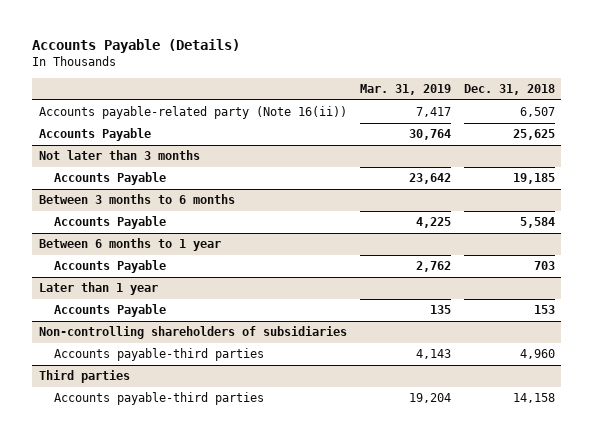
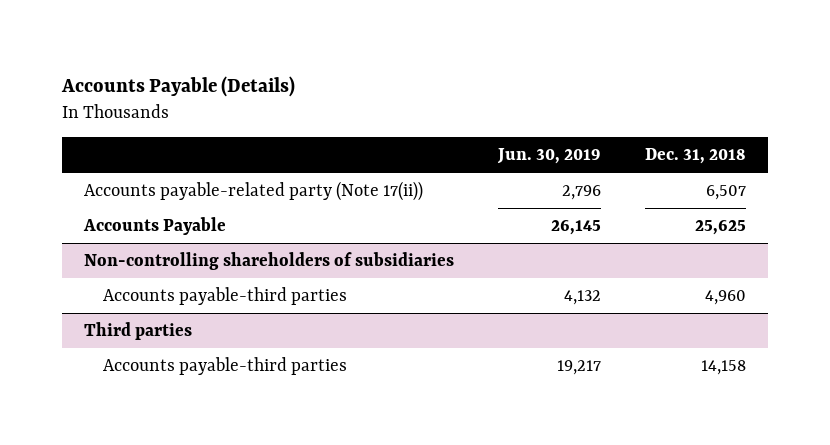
- | Mar. 31, 2019 | Dec. 31, 2018
+ | Jun. 30, 2019 | Dec. 31, 2018
- Accounts payable-related party (Note 16(ii)) | 7,417 | 6,507
+ Accounts payable-related party (Note 17(ii)) | 2,796 | 6,507
- Not later than 3 months
- Accounts Payable | 23,642 | 19,185
- Between 3 months to 6 months
- Accounts Payable | 4,225 | 5,584
- Between 6 months to 1 year
- Accounts Payable | 2,762 | 703
- Later than 1 year
- Accounts Payable | 135 | 153

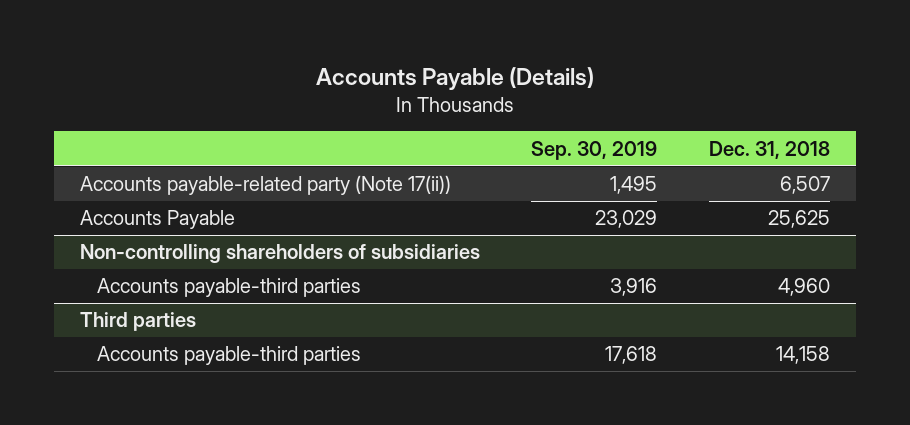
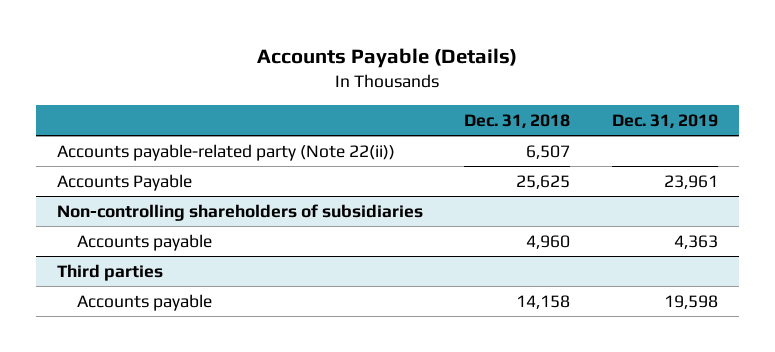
- | Sep. 30, 2019 | Dec. 31, 2018
+ | Dec. 31, 2018 | Dec. 31, 2019
- Accounts payable-related party (Note 17(ii)) | 1,495 | 6,507
+ Accounts payable-related party (Note 22(ii)) | 6,507 |
@ Non-controlling shareholders of subsidiaries
- Accounts payable-third parties | 3,916 | 4,960
+ Accounts payable | 4,960 | 4,363
@ Third parties
- Accounts payable-third parties | 17,618 | 14,158
+ Accounts payable | 14,158 | 19,598

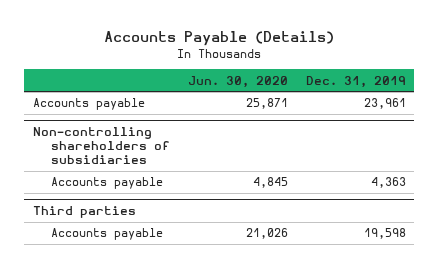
- | Dec. 31, 2018 | Dec. 31, 2019
+ | Jun. 30, 2020 | Dec. 31, 2019
- Accounts payable-related party (Note 22(ii)) | 6,507 |
- Accounts Payable | 25,625 | 23,961
+ Accounts payable | 25,871 | 23,961

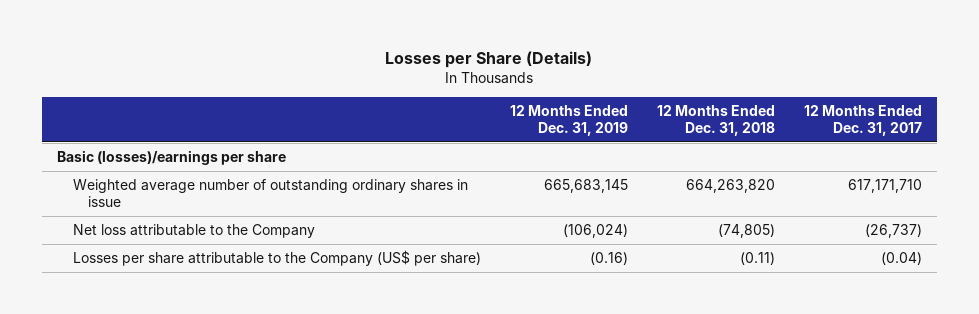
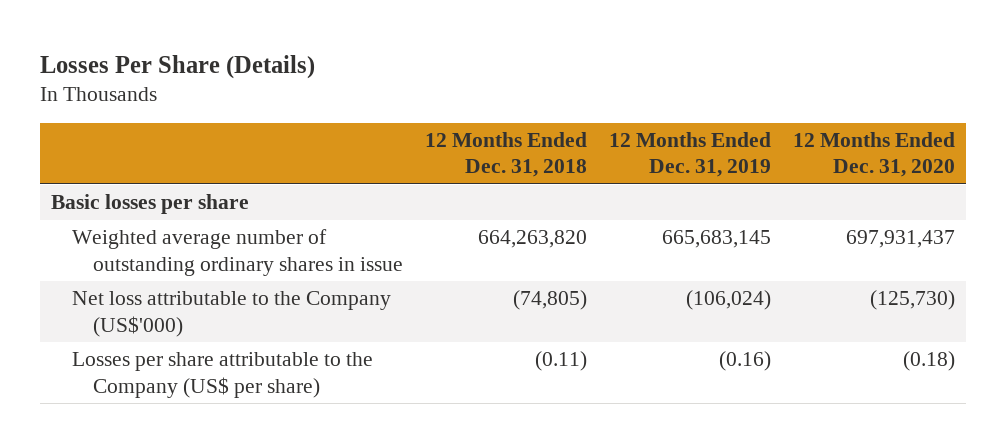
- Losses per Share (Details)
+ Losses Per Share (Details)
- | 12 Months Ended Dec. 31, 2019 | 12 Months Ended Dec. 31, 2018 | 12 Months Ended Dec. 31, 2017
+ | 12 Months Ended Dec. 31, 2018 | 12 Months Ended Dec. 31, 2019 | 12 Months Ended Dec. 31, 2020
- Basic (losses)/earnings per share
+ Basic losses per share
- Net loss attributable to the Company | (106,024) | (74,805) | (26,737)
+ Net loss attributable to the Company (US$'000) | (74,805) | (106,024) | (125,730)

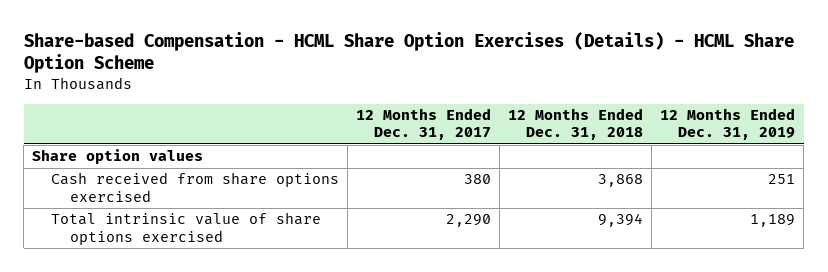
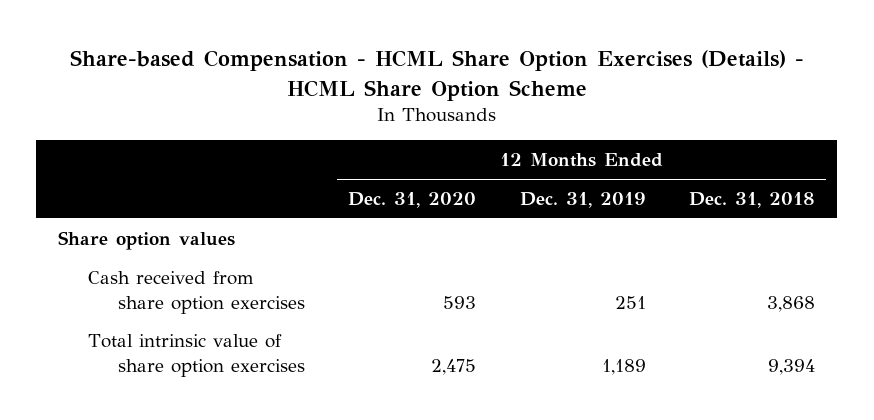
- | 12 Months Ended Dec. 31, 2017 | 12 Months Ended Dec. 31, 2018 | 12 Months Ended Dec. 31, 2019
+ | 12 Months Ended Dec. 31, 2020 | 12 Months Ended Dec. 31, 2019 | 12 Months Ended Dec. 31, 2018
- Cash received from share options exercised | 380 | 3,868 | 251
- Total intrinsic value of share options exercised | 2,290 | 9,394 | 1,189
+ Cash received from share option exercises | 593 | 251 | 3,868
+ Total intrinsic value of share option exercises | 2,475 | 1,189 | 9,394

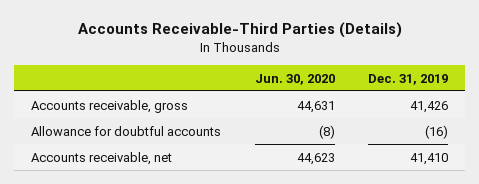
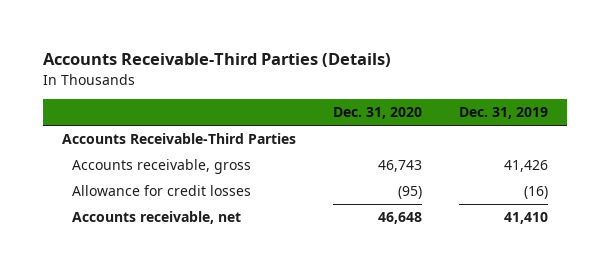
- | Jun. 30, 2020 | Dec. 31, 2019
+ | Dec. 31, 2020 | Dec. 31, 2019
+ Accounts Receivable-Third Parties
- Allowance for doubtful accounts | (8) | (16)
+ Allowance for credit losses | (95) | (16)

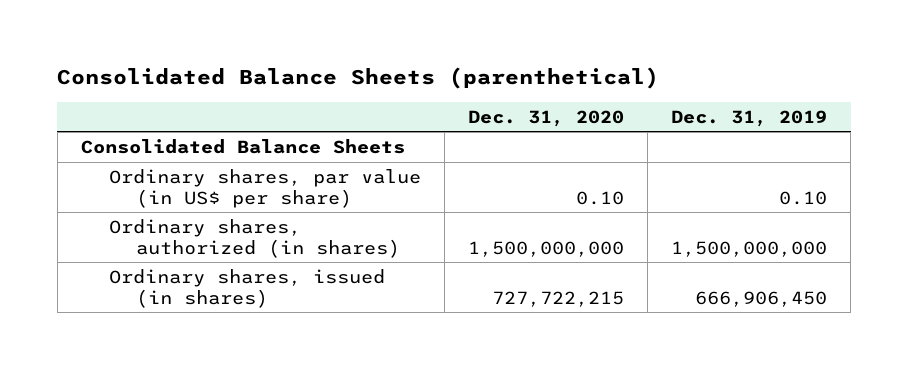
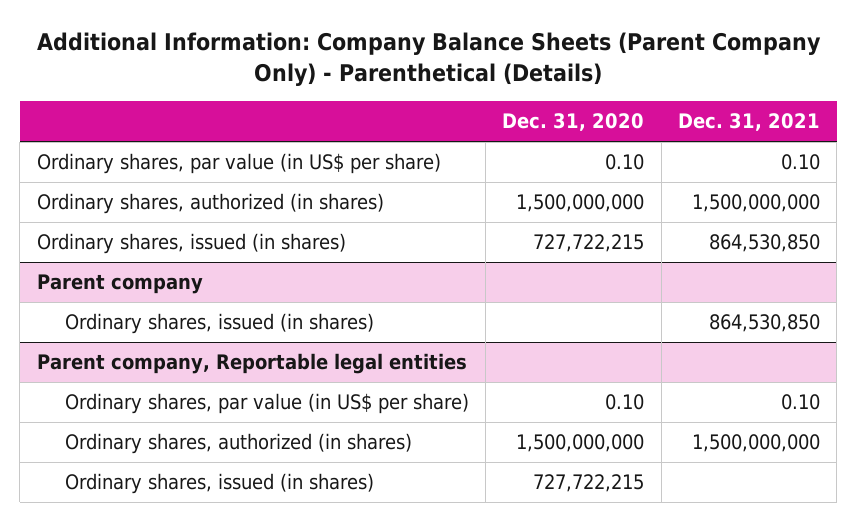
- Consolidated Balance Sheets (parenthetical)
+ Additional Information: Company Balance Sheets (Parent Company Only) - Parenthetical (Details)
- | Dec. 31, 2020 | Dec. 31, 2019
+ | Dec. 31, 2020 | Dec. 31, 2021
- Consolidated Balance Sheets
+ Parent company
+ Ordinary shares, issued (in shares) | | 864,530,850
+ Parent company, Reportable legal entities
+ Ordinary shares, par value (in US$ per share) | 0.10 | 0.10
+ Ordinary shares, authorized (in shares) | 1,500,000,000 | 1,500,000,000
+ Ordinary shares, issued (in shares) | 727,722,215 |

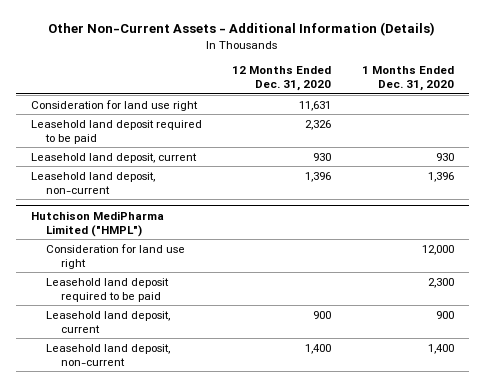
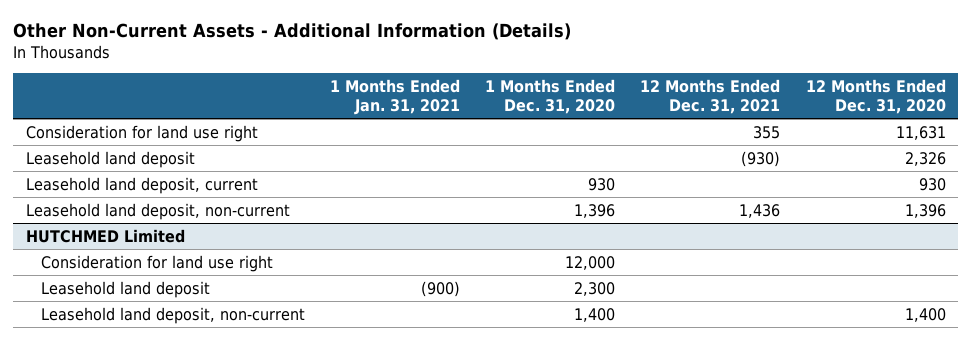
- | 12 Months Ended Dec. 31, 2020 | 1 Months Ended Dec. 31, 2020
+ | 1 Months Ended Jan. 31, 2021 | 1 Months Ended Dec. 31, 2020 | 12 Months Ended Dec. 31, 2021 | 12 Months Ended Dec. 31, 2020
- Leasehold land deposit required to be paid | 2,326 |
+ Leasehold land deposit | | | (930) | 2,326
- Hutchison MediPharma Limited ("HMPL")
+ HUTCHMED Limited
- Leasehold land deposit required to be paid | | 2,300
- Leasehold land deposit, current | 900 | 900
+ Leasehold land deposit | (900) | 2,300 | |

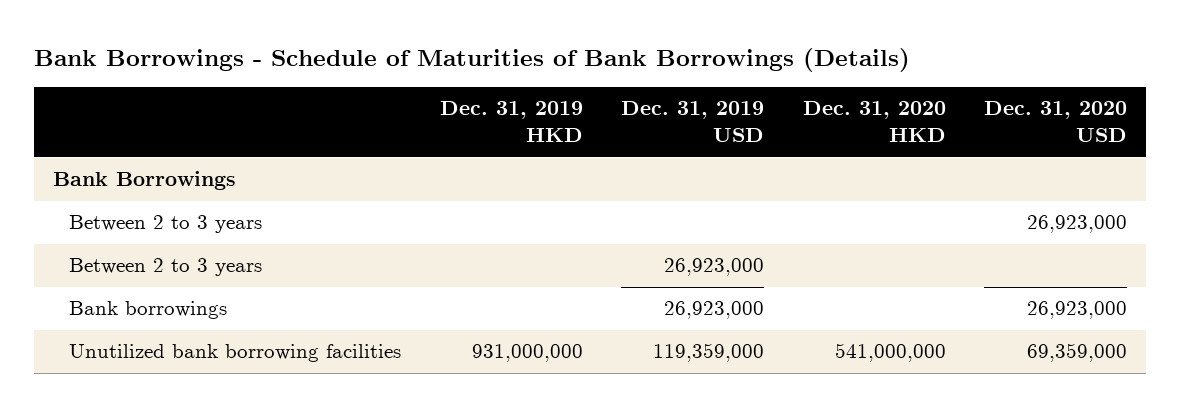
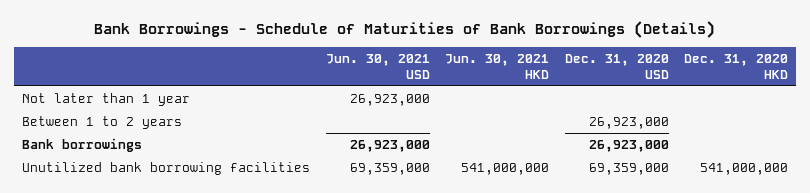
- | Dec. 31, 2019 HKD | Dec. 31, 2019 USD | Dec. 31, 2020 HKD | Dec. 31, 2020 USD
+ | Jun. 30, 2021 USD | Jun. 30, 2021 HKD | Dec. 31, 2020 USD | Dec. 31, 2020 HKD
- Bank Borrowings
- Between 2 to 3 years | | | | 26,923,000
- Between 2 to 3 years | | 26,923,000 | |
+ Not later than 1 year | 26,923,000 | | |
+ Between 1 to 2 years | | | 26,923,000 |

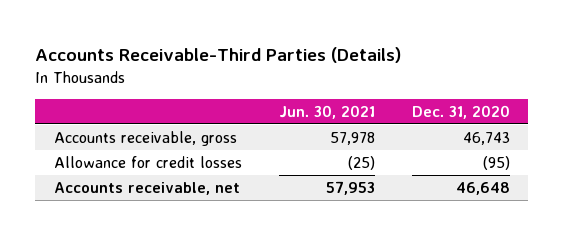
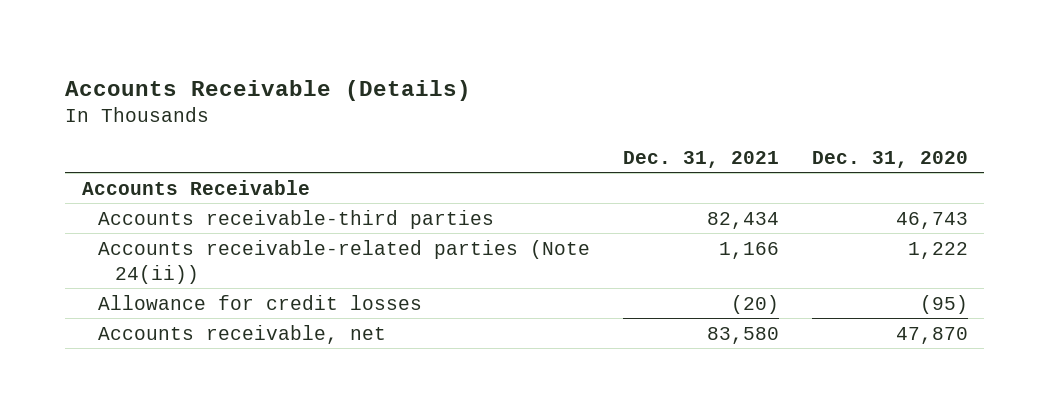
- Accounts Receivable-Third Parties (Details)
+ Accounts Receivable (Details)
- | Jun. 30, 2021 | Dec. 31, 2020
+ | Dec. 31, 2021 | Dec. 31, 2020
- Accounts receivable, gross | 57,978 | 46,743
+ Accounts Receivable
+ Accounts receivable-third parties | 82,434 | 46,743
+ Accounts receivable-related parties (Note 24(ii)) | 1,166 | 1,222
- Accounts receivable, net | 57,953 | 46,648
+ Accounts receivable, net | 83,580 | 47,870

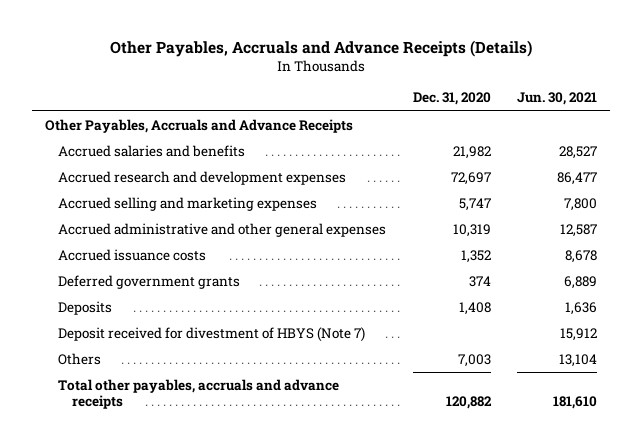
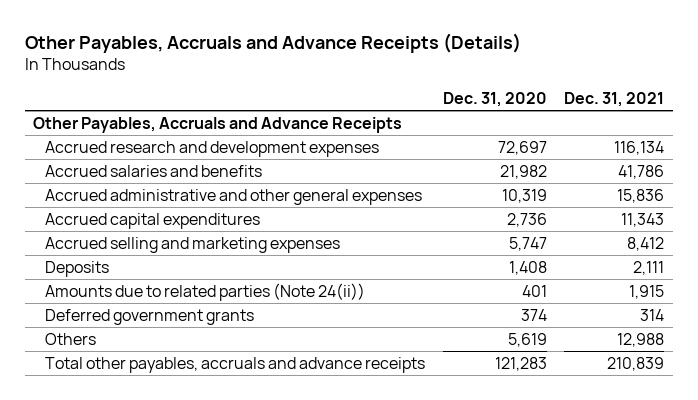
- | Dec. 31, 2020 | Jun. 30, 2021
+ | Dec. 31, 2020 | Dec. 31, 2021
moved down: Accrued salaries and benefits | 21,982 | 41,786
- Accrued issuance costs | 1,352 | 8,678
+ Accrued capital expenditures | 2,736 | 11,343
moved down: Accrued selling and marketing expenses | 5,747 | 8,412
- Deposit received for divestment of HBYS (Note 7) | | 15,912
- Others | 7,003 | 13,104
- Total other payables, accruals and advance receipts | 120,882 | 181,610
+ Amounts due to related parties (Note 24(ii)) | 401 | 1,915
moved down: Deferred government grants | 374 | 314
+ Others | 5,619 | 12,988
+ Total other payables, accruals and advance receipts | 121,283 | 210,839

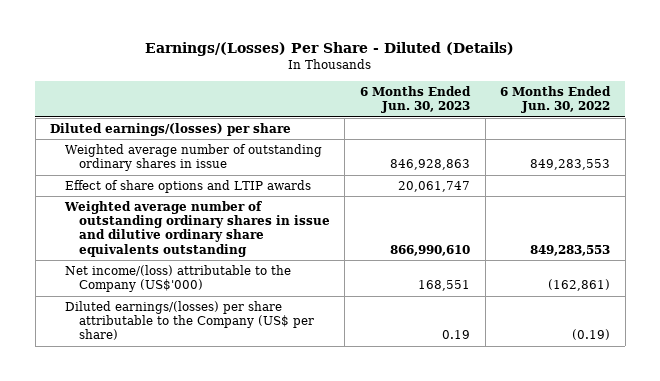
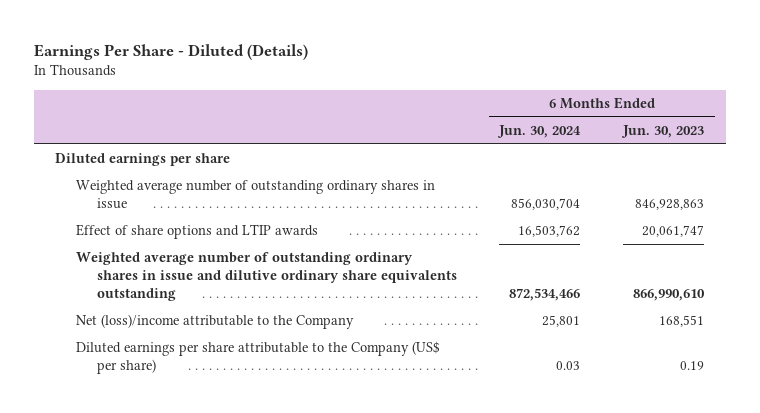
- Earnings/(Losses) Per Share - Diluted (Details)
+ Earnings Per Share - Diluted (Details)
- | 6 Months Ended Jun. 30, 2023 | 6 Months Ended Jun. 30, 2022
+ | 6 Months Ended Jun. 30, 2024 | 6 Months Ended Jun. 30, 2023
- Diluted earnings/(losses) per share
+ Diluted earnings per share
- Net income/(loss) attributable to the Company (US$'000) | 168,551 | (162,861)
- Diluted earnings/(losses) per share attributable to the Company (US$ per share) | 0.19 | (0.19)
+ Net (loss)/income attributable to the Company | 25,801 | 168,551
+ Diluted earnings per share attributable to the Company (US$ per share) | 0.03 | 0.19

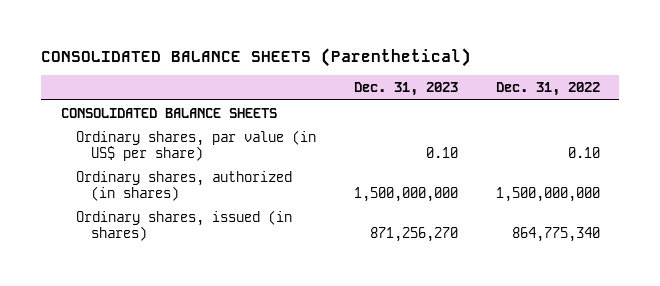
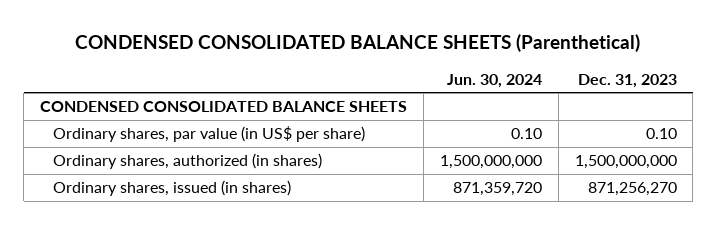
- CONSOLIDATED BALANCE SHEETS (Parenthetical)
+ CONDENSED CONSOLIDATED BALANCE SHEETS (Parenthetical)
- | Dec. 31, 2023 | Dec. 31, 2022
+ | Jun. 30, 2024 | Dec. 31, 2023
- CONSOLIDATED BALANCE SHEETS
+ CONDENSED CONSOLIDATED BALANCE SHEETS

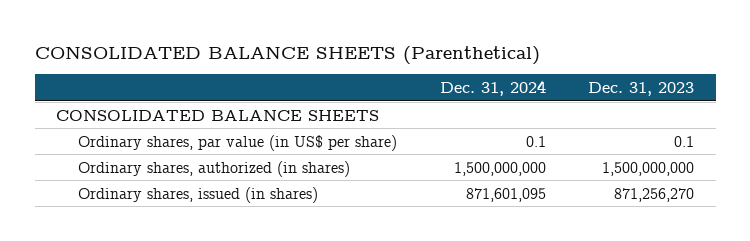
- CONDENSED CONSOLIDATED BALANCE SHEETS (Parenthetical)
+ CONSOLIDATED BALANCE SHEETS (Parenthetical)
- | Jun. 30, 2024 | Dec. 31, 2023
+ | Dec. 31, 2024 | Dec. 31, 2023
- CONDENSED CONSOLIDATED BALANCE SHEETS
- Ordinary shares, par value (in US$ per share) | 0.10 | 0.10
+ CONSOLIDATED BALANCE SHEETS
+ Ordinary shares, par value (in US$ per share) | 0.1 | 0.1

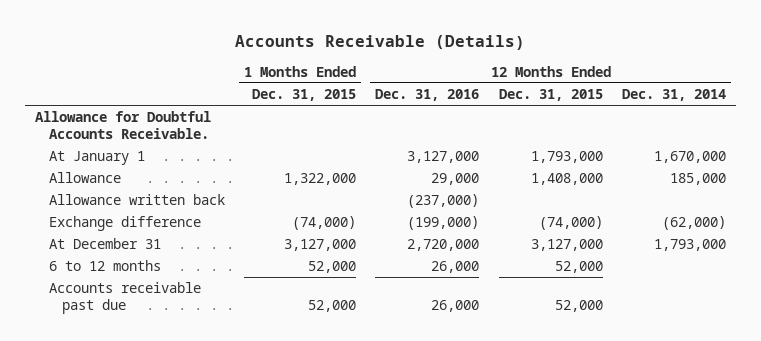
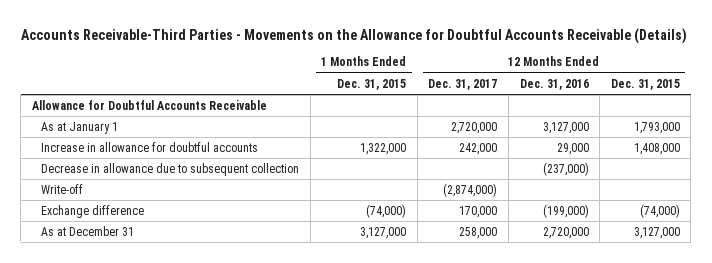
- Accounts Receivable (Details)
+ Accounts Receivable-Third Parties - Movements on the Allowance for Doubtful Accounts Receivable (Details)
- | 1 Months Ended Dec. 31, 2015 | 12 Months Ended Dec. 31, 2016 | 12 Months Ended Dec. 31, 2015 | 12 Months Ended Dec. 31, 2014
+ | 1 Months Ended Dec. 31, 2015 | 12 Months Ended Dec. 31, 2017 | 12 Months Ended Dec. 31, 2016 | 12 Months Ended Dec. 31, 2015
- Allowance for Doubtful Accounts Receivable.
- At January 1 | | 3,127,000 | 1,793,000 | 1,670,000
- Allowance | 1,322,000 | 29,000 | 1,408,000 | 185,000
- Allowance written back | | (237,000) | |
+ Allowance for Doubtful Accounts Receivable
+ As at January 1 | | 2,720,000 | 3,127,000 | 1,793,000
+ Increase in allowance for doubtful accounts | 1,322,000 | 242,000 | 29,000 | 1,408,000
+ Decrease in allowance due to subsequent collection | | | (237,000) |
+ Write-off | | (2,874,000) | |
- At December 31 | 3,127,000 | 2,720,000 | 3,127,000 | 1,793,000
- 6 to 12 months | 52,000 | 26,000 | 52,000 |
- Accounts receivable past due | 52,000 | 26,000 | 52,000 |
+ As at December 31 | 3,127,000 | 258,000 | 2,720,000 | 3,127,000

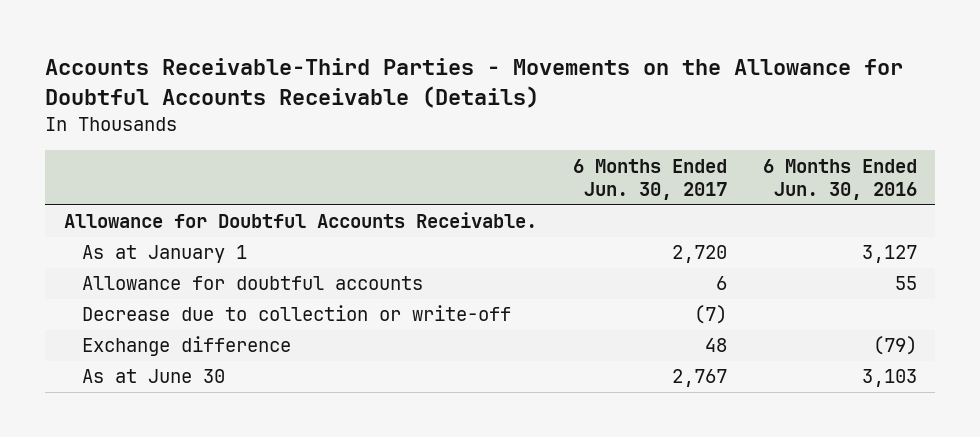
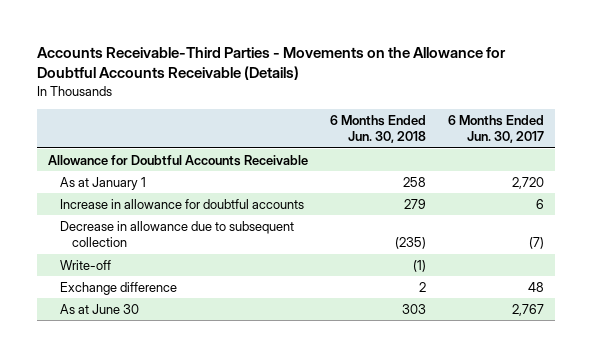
- | 6 Months Ended Jun. 30, 2017 | 6 Months Ended Jun. 30, 2016
+ | 6 Months Ended Jun. 30, 2018 | 6 Months Ended Jun. 30, 2017
- Allowance for Doubtful Accounts Receivable.
+ Allowance for Doubtful Accounts Receivable
- Allowance for doubtful accounts | 6 | 55
- Decrease due to collection or write-off | (7) |
+ Increase in allowance for doubtful accounts | 279 | 6
+ Decrease in allowance due to subsequent collection | (235) | (7)
+ Write-off | (1) |

